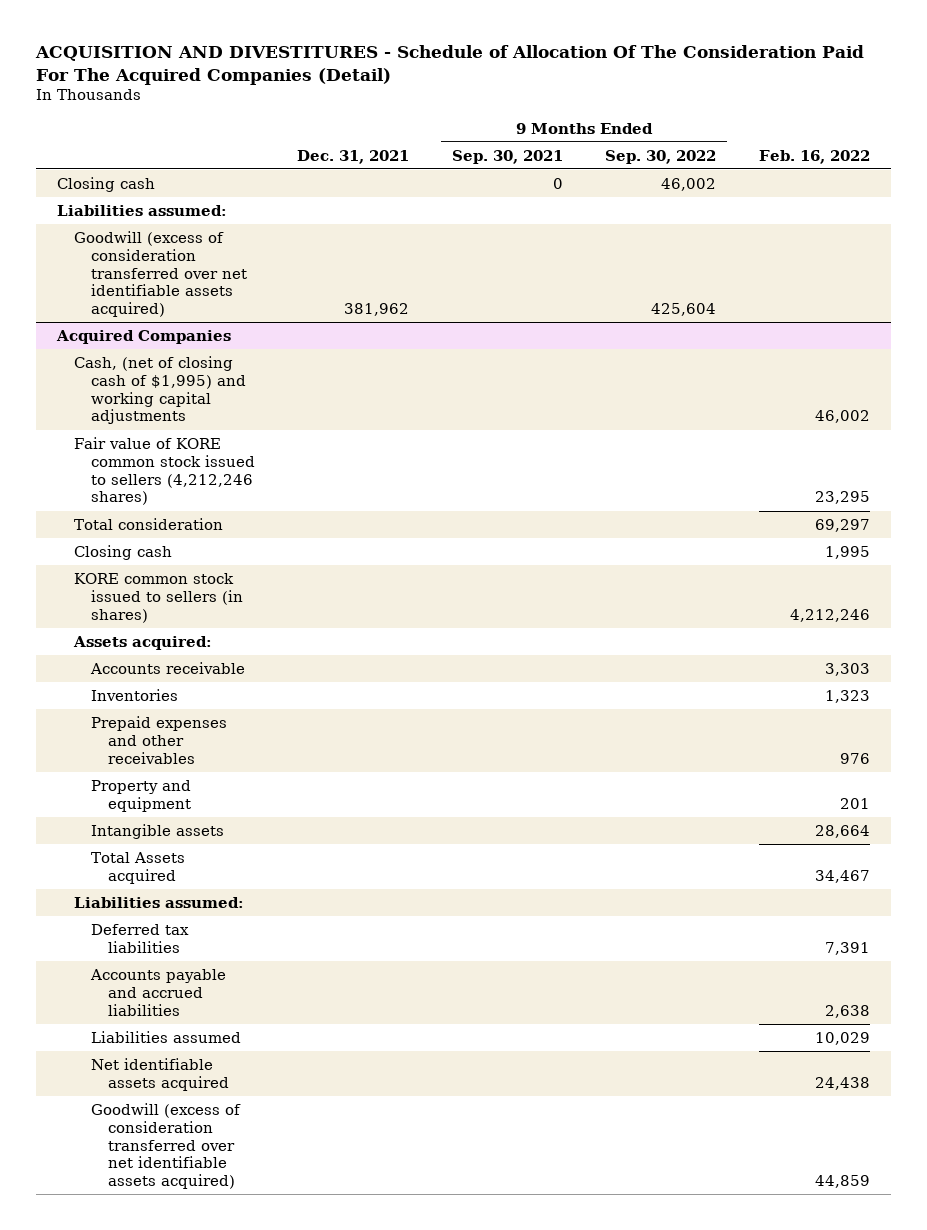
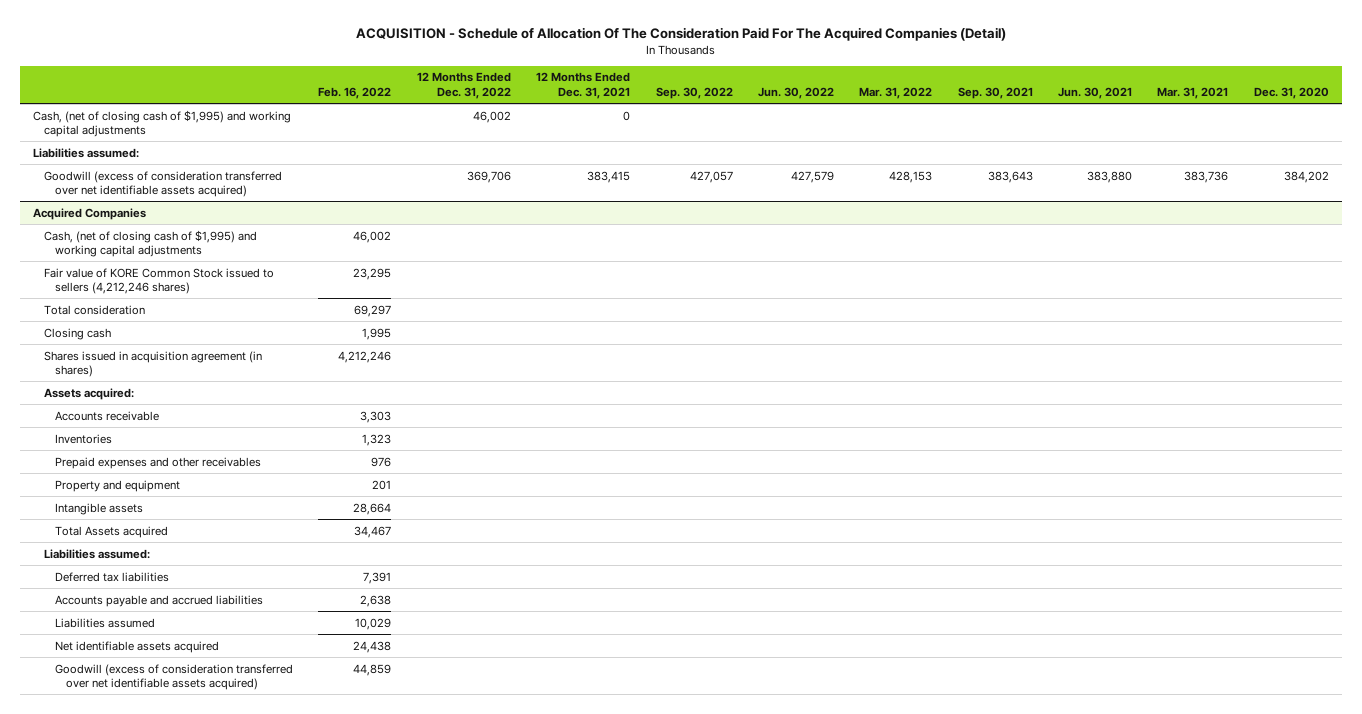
- ACQUISITION AND DIVESTITURES - Schedule of Allocation Of The Consideration Paid For The Acquired Companies (Detail)
+ ACQUISITION - Schedule of Allocation Of The Consideration Paid For The Acquired Companies (Detail)
- | Dec. 31, 2021 | 9 Months Ended Sep. 30, 2021 | 9 Months Ended Sep. 30, 2022 | Feb. 16, 2022
+ | Feb. 16, 2022 | 12 Months Ended Dec. 31, 2022 | 12 Months Ended Dec. 31, 2021 | Sep. 30, 2022 | Jun. 30, 2022 | Mar. 31, 2022 | Sep. 30, 2021 | Jun. 30, 2021 | Mar. 31, 2021 | Dec. 31, 2020
- Closing cash | | 0 | 46,002 |
+ Cash, (net of closing cash of $1,995) and working capital adjustments | | 46,002 | 0 | | | | | | |
@ Acquired Companies
- Fair value of KORE common stock issued to sellers (4,212,246 shares) | | | | 23,295
+ Fair value of KORE Common Stock issued to sellers (4,212,246 shares) | 23,295 | | | | | | | | |
- KORE common stock issued to sellers (in shares) | | | | 4,212,246
+ Shares issued in acquisition agreement (in shares) | 4,212,246 | | | | | | | | |

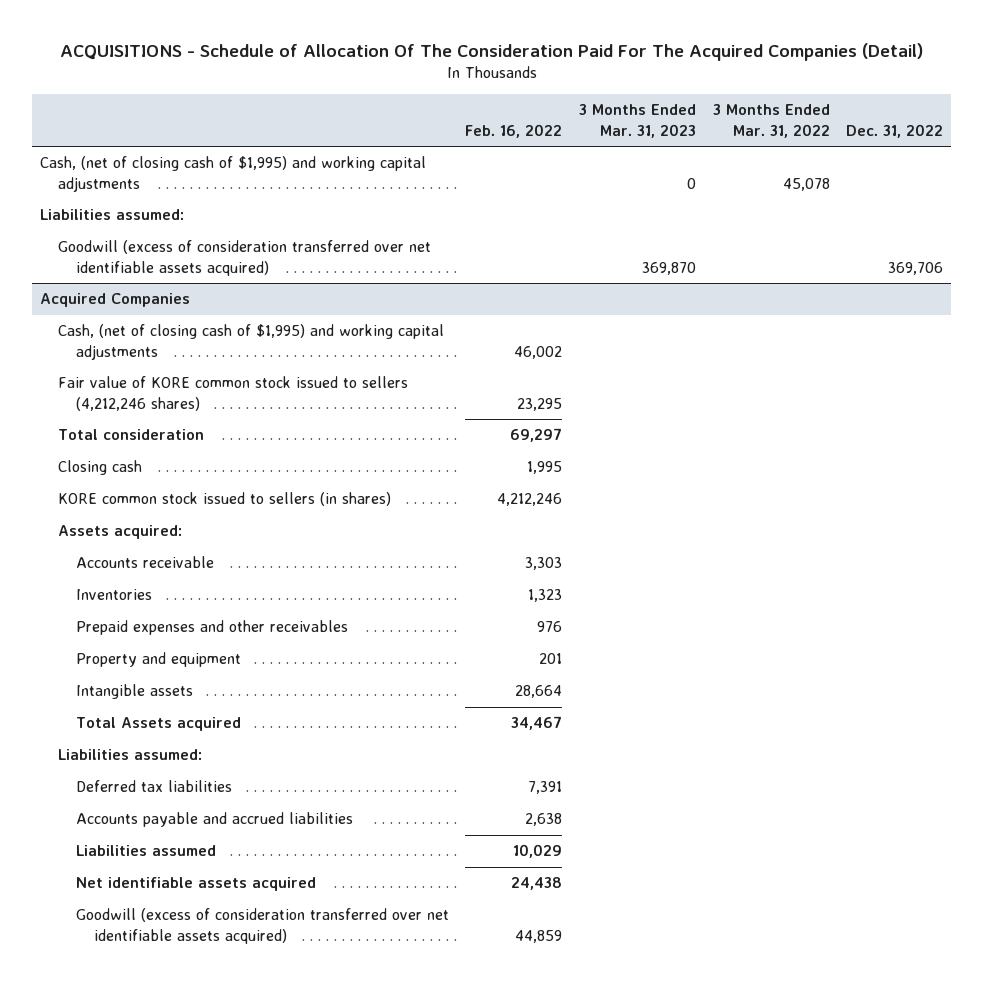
- ACQUISITION - Schedule of Allocation Of The Consideration Paid For The Acquired Companies (Detail)
+ ACQUISITIONS - Schedule of Allocation Of The Consideration Paid For The Acquired Companies (Detail)
- | Feb. 16, 2022 | 12 Months Ended Dec. 31, 2022 | 12 Months Ended Dec. 31, 2021 | Sep. 30, 2022 | Jun. 30, 2022 | Mar. 31, 2022 | Sep. 30, 2021 | Jun. 30, 2021 | Mar. 31, 2021 | Dec. 31, 2020
+ | Feb. 16, 2022 | 3 Months Ended Mar. 31, 2023 | 3 Months Ended Mar. 31, 2022 | Dec. 31, 2022
@ Acquired Companies
- Fair value of KORE Common Stock issued to sellers (4,212,246 shares) | 23,295 | | | | | | | | |
+ Fair value of KORE common stock issued to sellers (4,212,246 shares) | 23,295 | | |
- Shares issued in acquisition agreement (in shares) | 4,212,246 | | | | | | | | |
+ KORE common stock issued to sellers (in shares) | 4,212,246 | | |

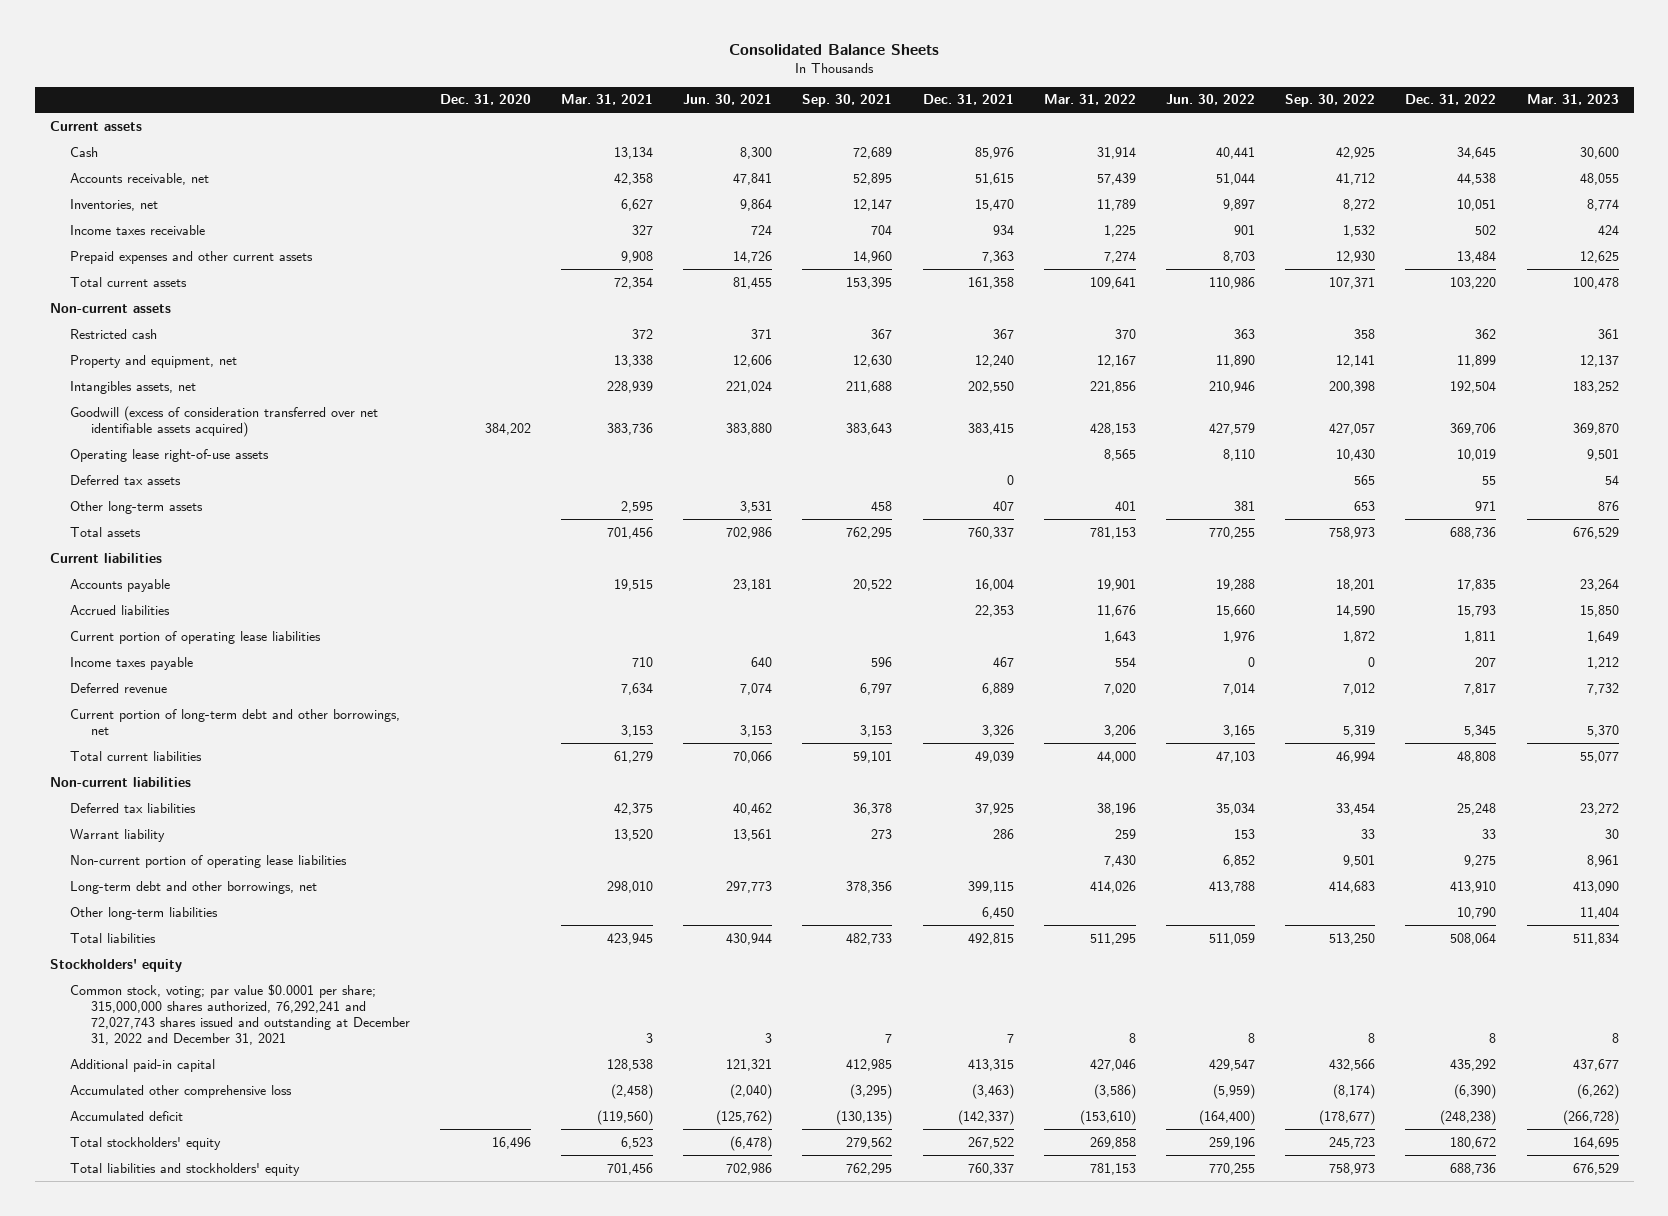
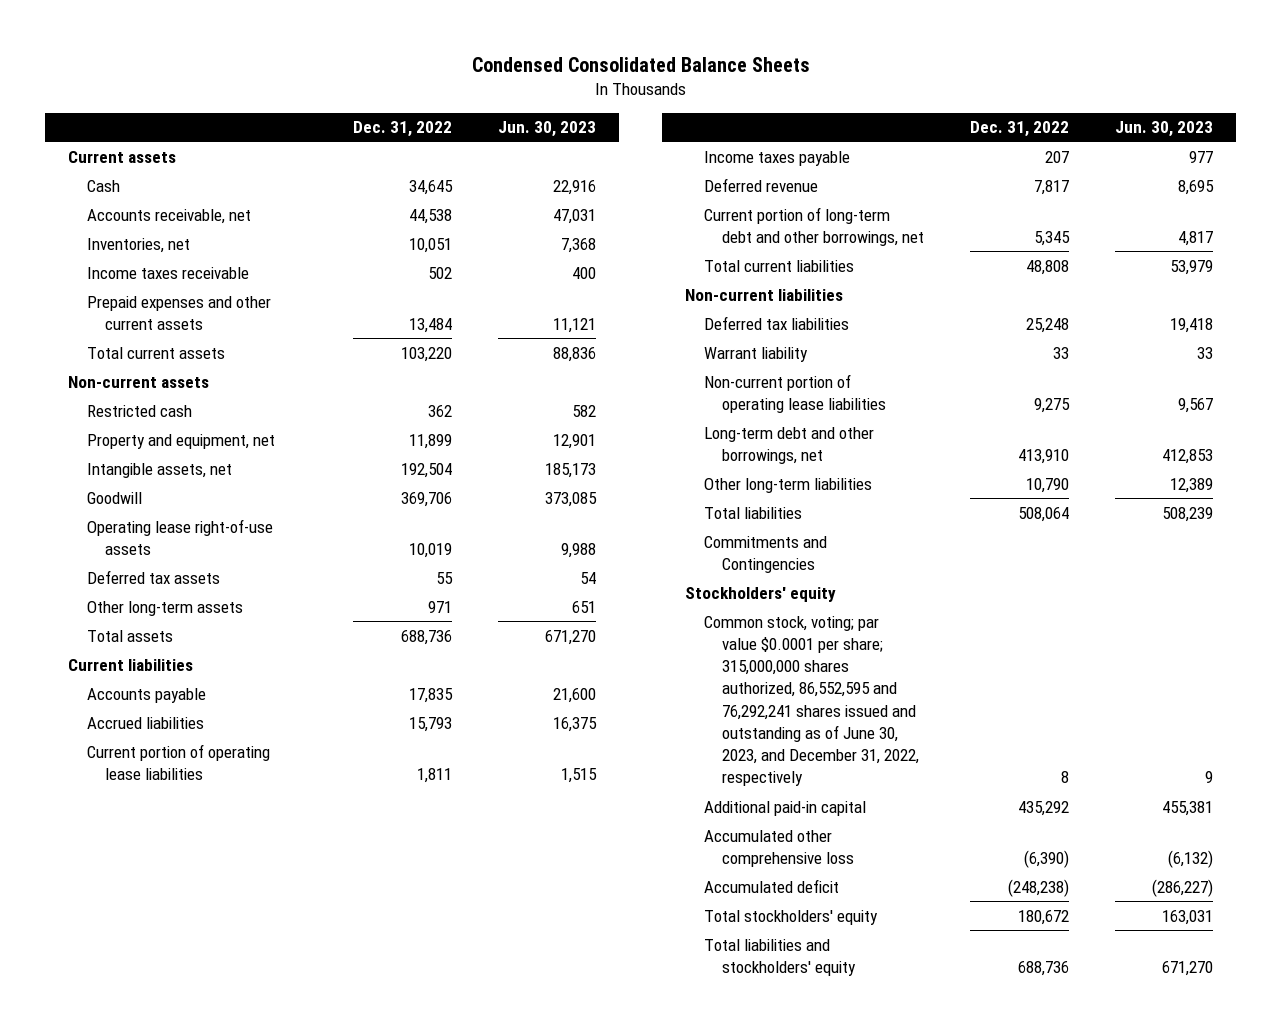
- Consolidated Balance Sheets
+ Condensed Consolidated Balance Sheets
- | Dec. 31, 2020 | Mar. 31, 2021 | Jun. 30, 2021 | Sep. 30, 2021 | Dec. 31, 2021 | Mar. 31, 2022 | Jun. 30, 2022 | Sep. 30, 2022 | Dec. 31, 2022 | Mar. 31, 2023
+ | Dec. 31, 2022 | Jun. 30, 2023
- Intangibles assets, net | | 228,939 | 221,024 | 211,688 | 202,550 | 221,856 | 210,946 | 200,398 | 192,504 | 183,252
- Goodwill (excess of consideration transferred over net identifiable assets acquired) | 384,202 | 383,736 | 383,880 | 383,643 | 383,415 | 428,153 | 427,579 | 427,057 | 369,706 | 369,870
+ Intangible assets, net | 192,504 | 185,173
+ Goodwill | 369,706 | 373,085
+ Commitments and Contingencies
- Common stock, voting; par value $0.0001 per share; 315,000,000 shares authorized, 76,292,241 and 72,027,743 shares issued and outstanding at December 31, 2022 and December 31, 2021 | | 3 | 3 | 7 | 7 | 8 | 8 | 8 | 8 | 8
+ Common stock, voting; par value $0.0001 per share; 315,000,000 shares authorized, 86,552,595 and 76,292,241 shares issued and outstanding as of June 30, 2023, and December 31, 2022, respectively | 8 | 9

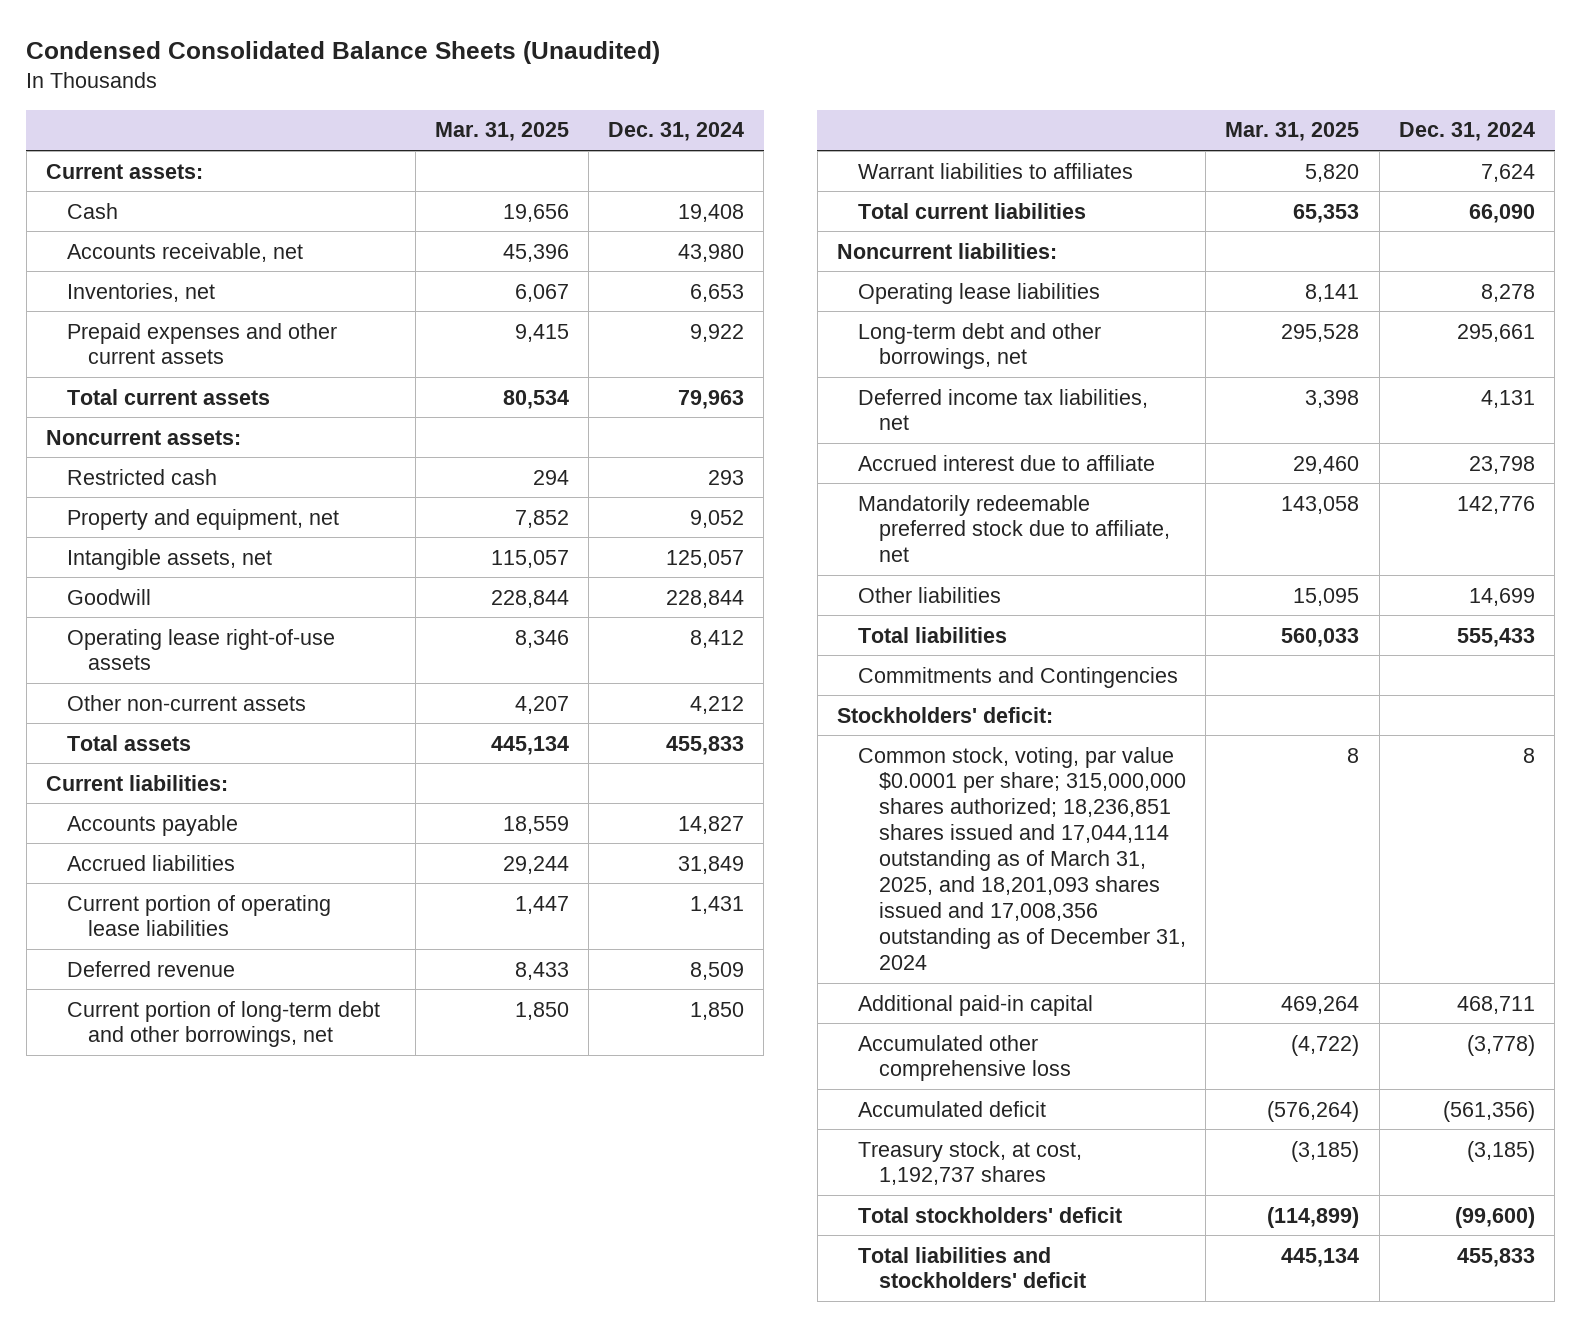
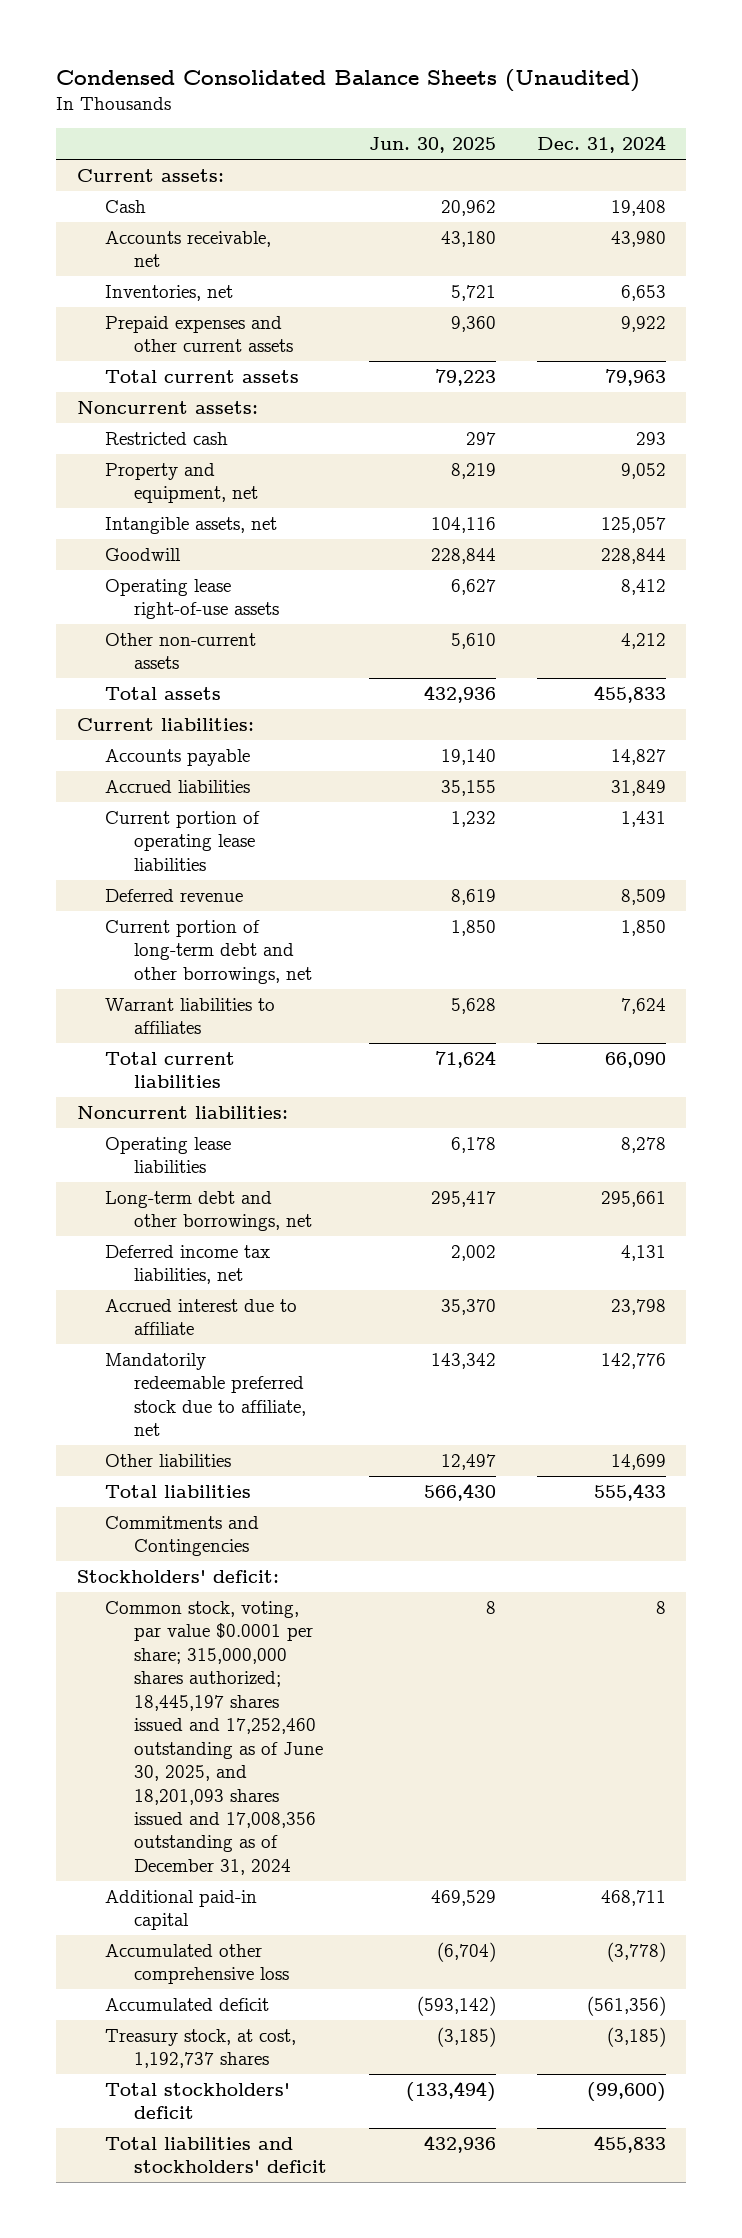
- | Mar. 31, 2025 | Dec. 31, 2024
+ | Jun. 30, 2025 | Dec. 31, 2024
- Common stock, voting, par value $0.0001 per share; 315,000,000 shares authorized; 18,236,851 shares issued and 17,044,114 outstanding as of March 31, 2025, and 18,201,093 shares issued and 17,008,356 outstanding as of December 31, 2024 | 8 | 8
+ Common stock, voting, par value $0.0001 per share; 315,000,000 shares authorized; 18,445,197 shares issued and 17,252,460 outstanding as of June 30, 2025, and 18,201,093 shares issued and 17,008,356 outstanding as of December 31, 2024 | 8 | 8

